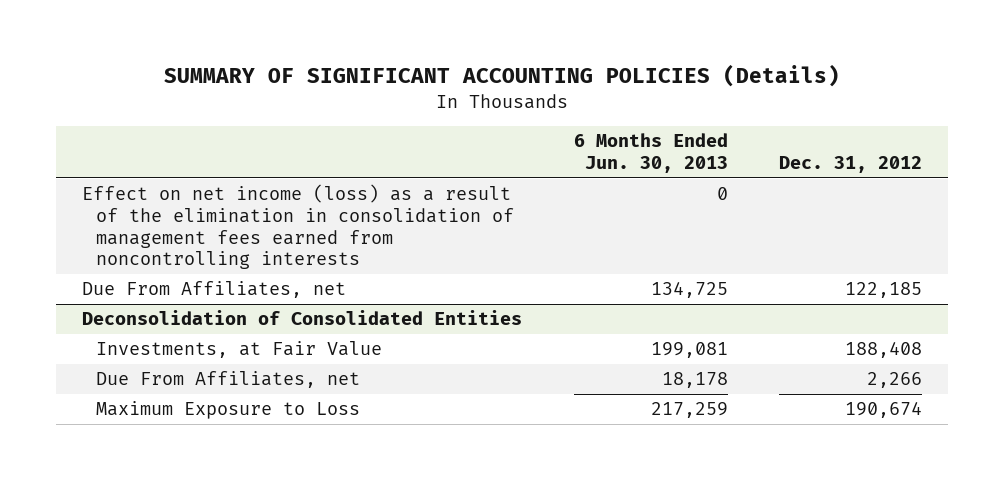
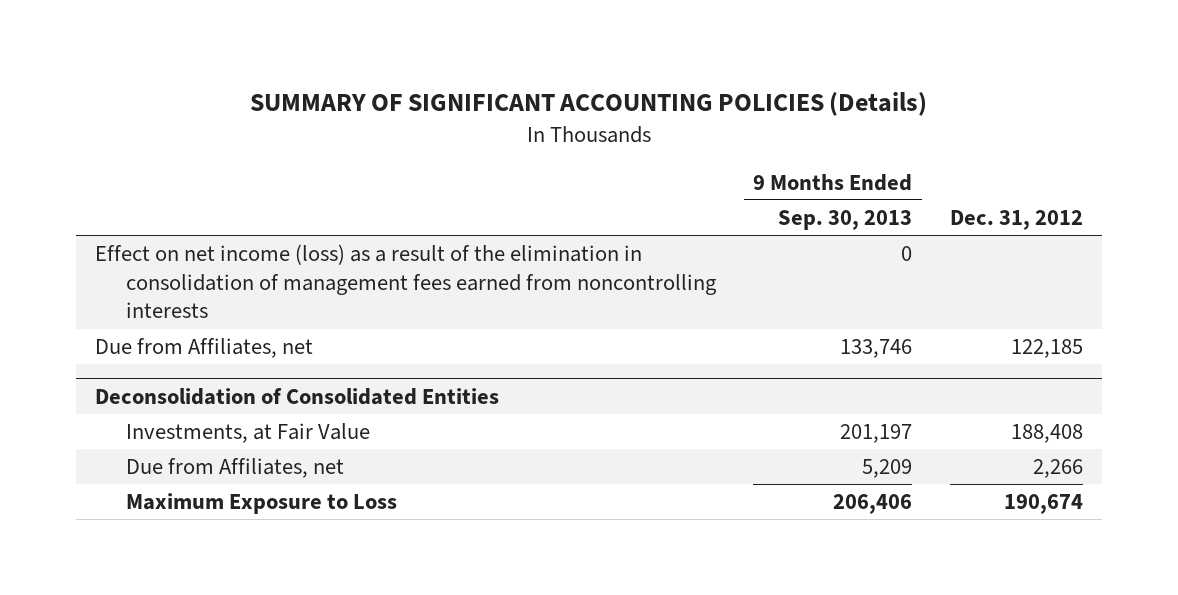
- | 6 Months Ended Jun. 30, 2013 | Dec. 31, 2012
+ | 9 Months Ended Sep. 30, 2013 | Dec. 31, 2012
- Due From Affiliates, net | 134,725 | 122,185
+ Due from Affiliates, net | 133,746 | 122,185
@ Deconsolidation of Consolidated Entities
- Due From Affiliates, net | 18,178 | 2,266
+ Due from Affiliates, net | 5,209 | 2,266

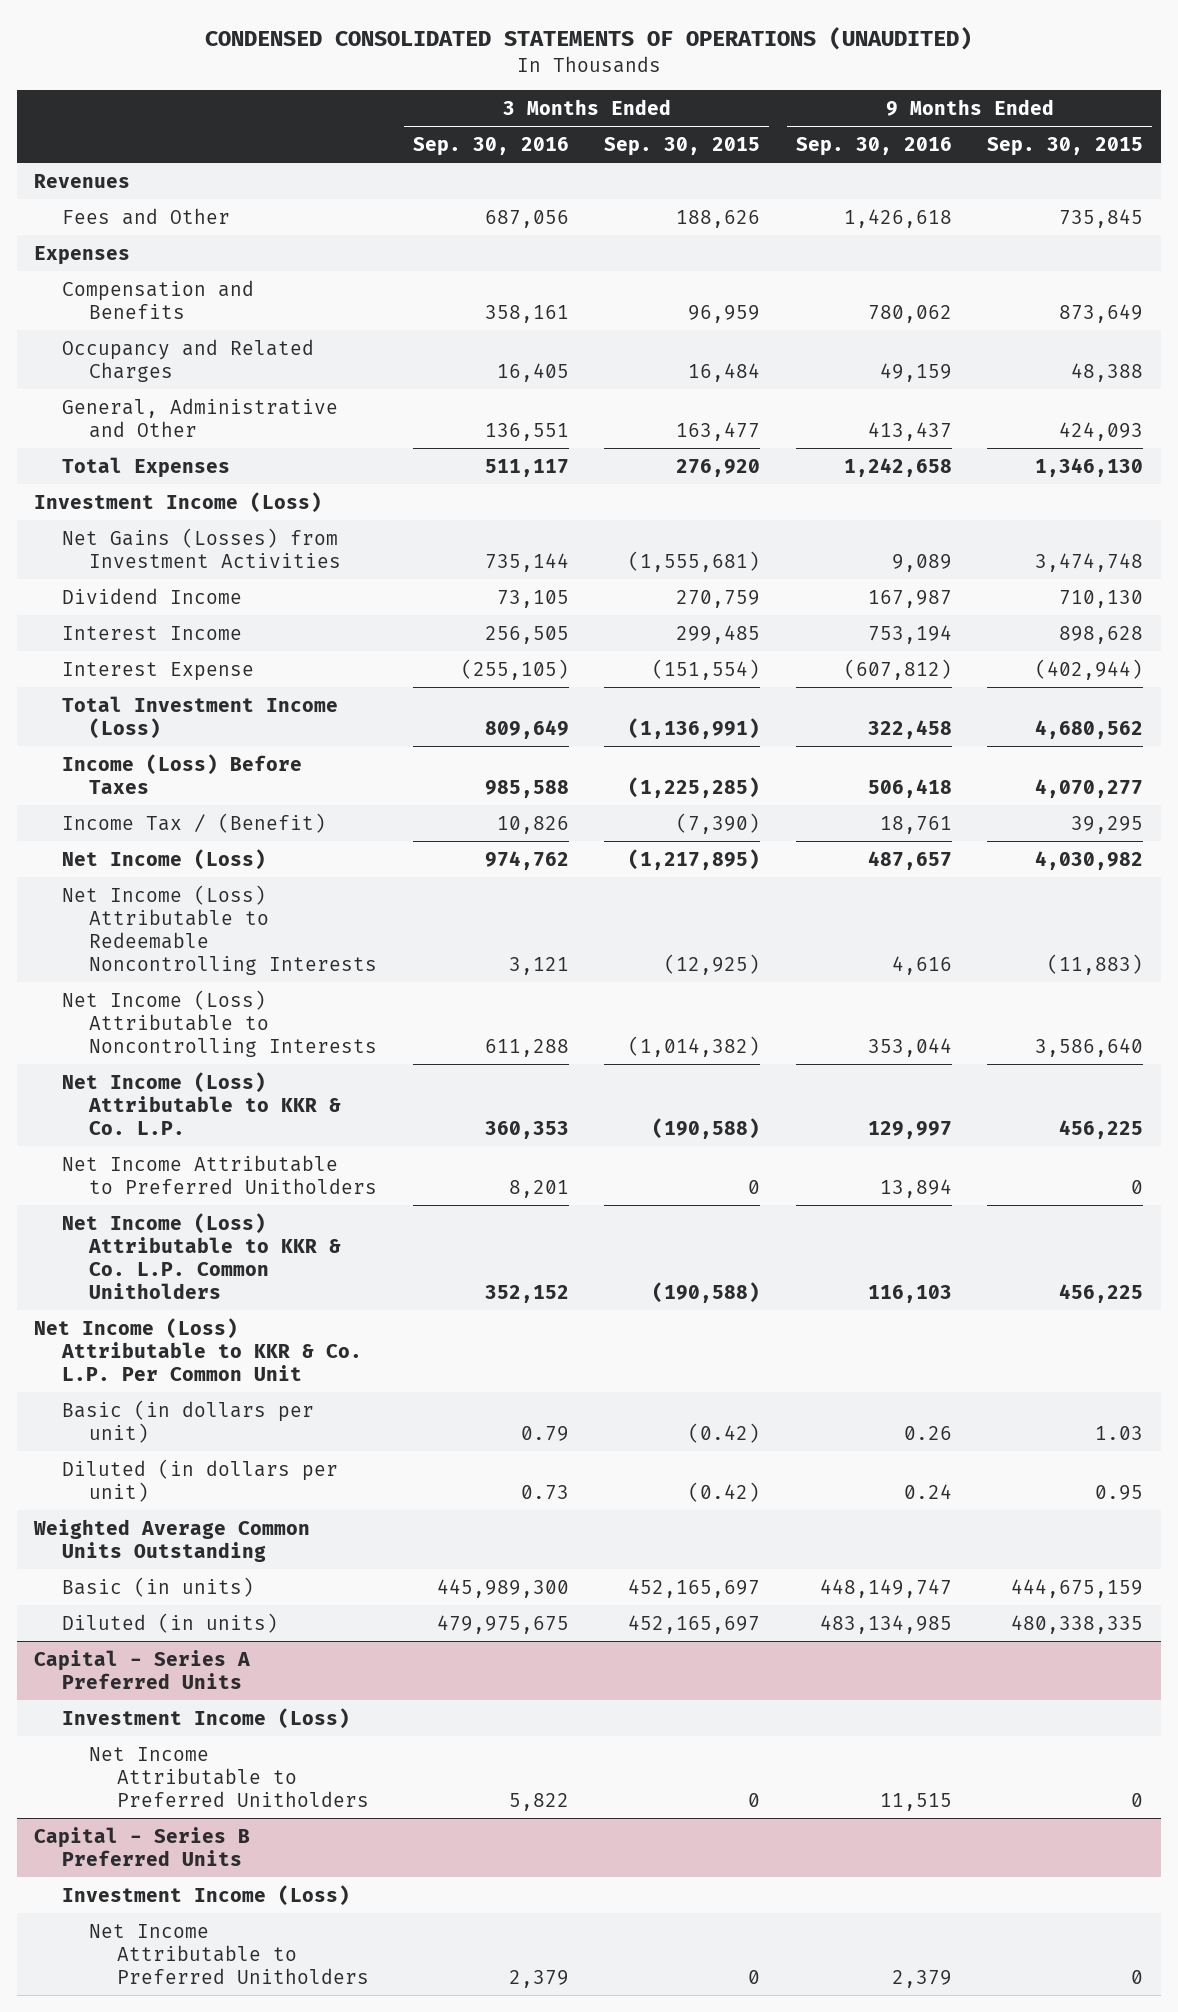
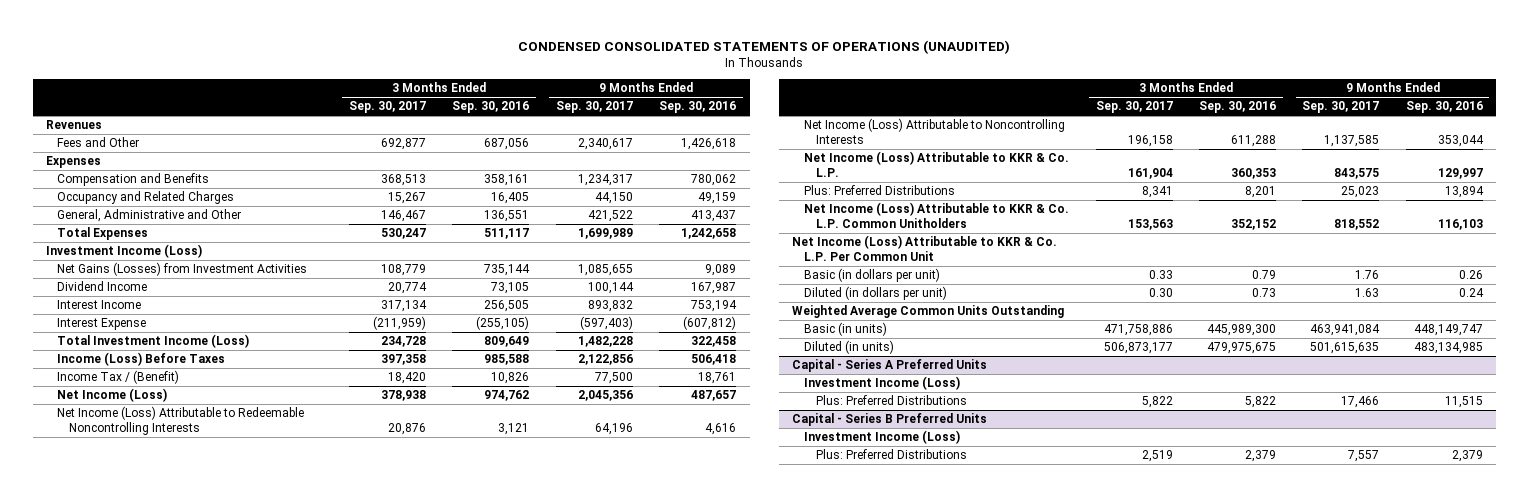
- | 3 Months Ended Sep. 30, 2016 | 3 Months Ended Sep. 30, 2015 | 9 Months Ended Sep. 30, 2016 | 9 Months Ended Sep. 30, 2015
+ | 3 Months Ended Sep. 30, 2017 | 3 Months Ended Sep. 30, 2016 | 9 Months Ended Sep. 30, 2017 | 9 Months Ended Sep. 30, 2016
- Net Income Attributable to Preferred Unitholders | 8,201 | 0 | 13,894 | 0
+ Plus: Preferred Distributions | 8,341 | 8,201 | 25,023 | 13,894
@ Capital - Series A Preferred Units
- Net Income Attributable to Preferred Unitholders | 5,822 | 0 | 11,515 | 0
+ Plus: Preferred Distributions | 5,822 | 5,822 | 17,466 | 11,515
@ Capital - Series B Preferred Units
- Net Income Attributable to Preferred Unitholders | 2,379 | 0 | 2,379 | 0
+ Plus: Preferred Distributions | 2,519 | 2,379 | 7,557 | 2,379

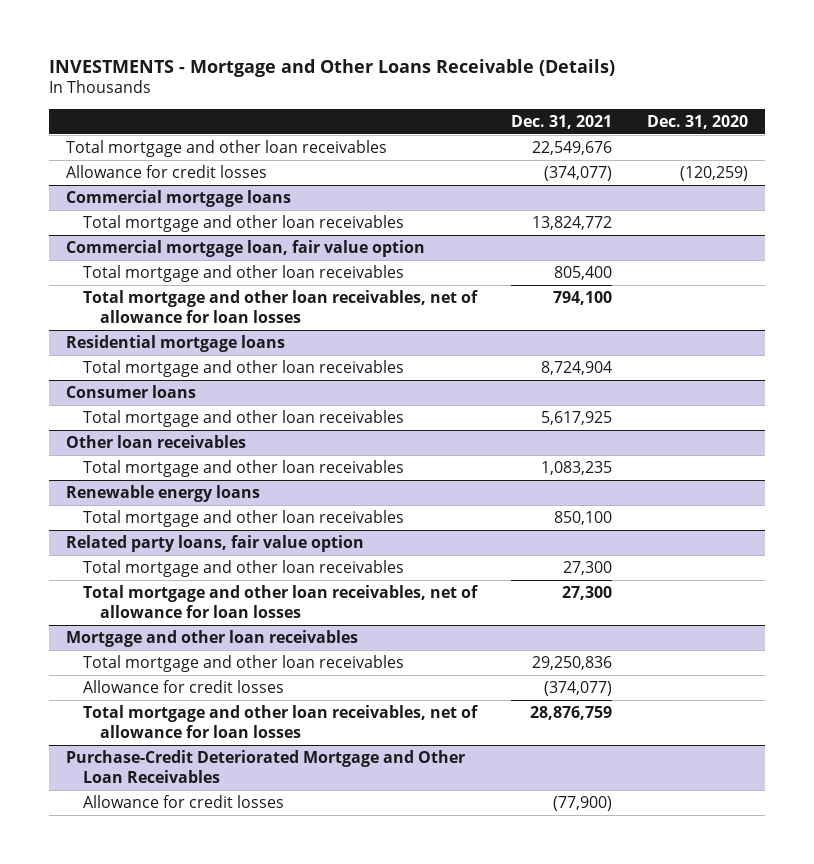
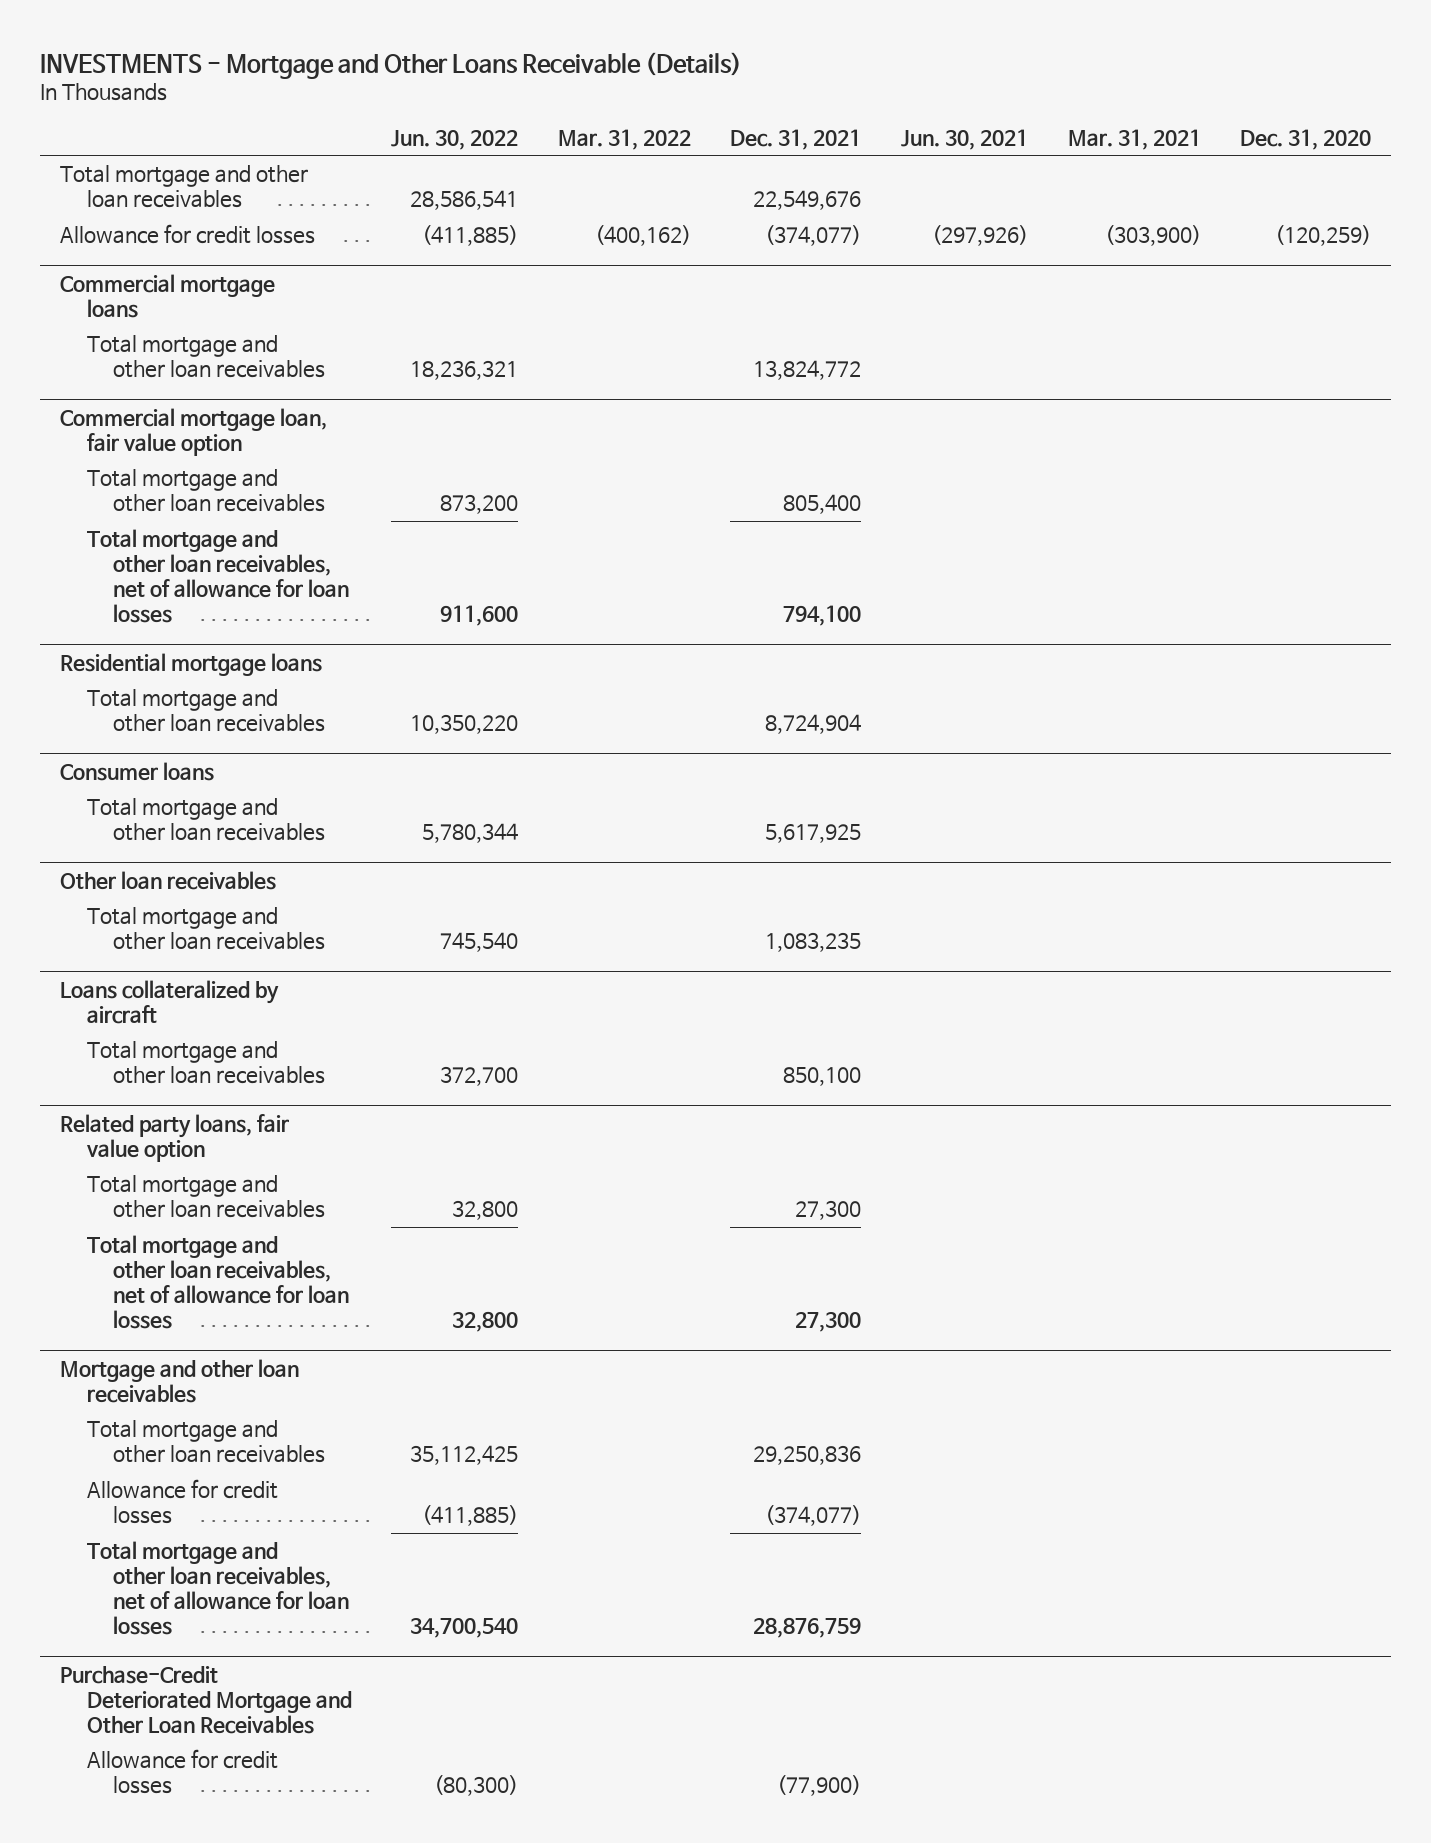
- | Dec. 31, 2021 | Dec. 31, 2020
+ | Jun. 30, 2022 | Mar. 31, 2022 | Dec. 31, 2021 | Jun. 30, 2021 | Mar. 31, 2021 | Dec. 31, 2020
- Renewable energy loans
+ Loans collateralized by aircraft

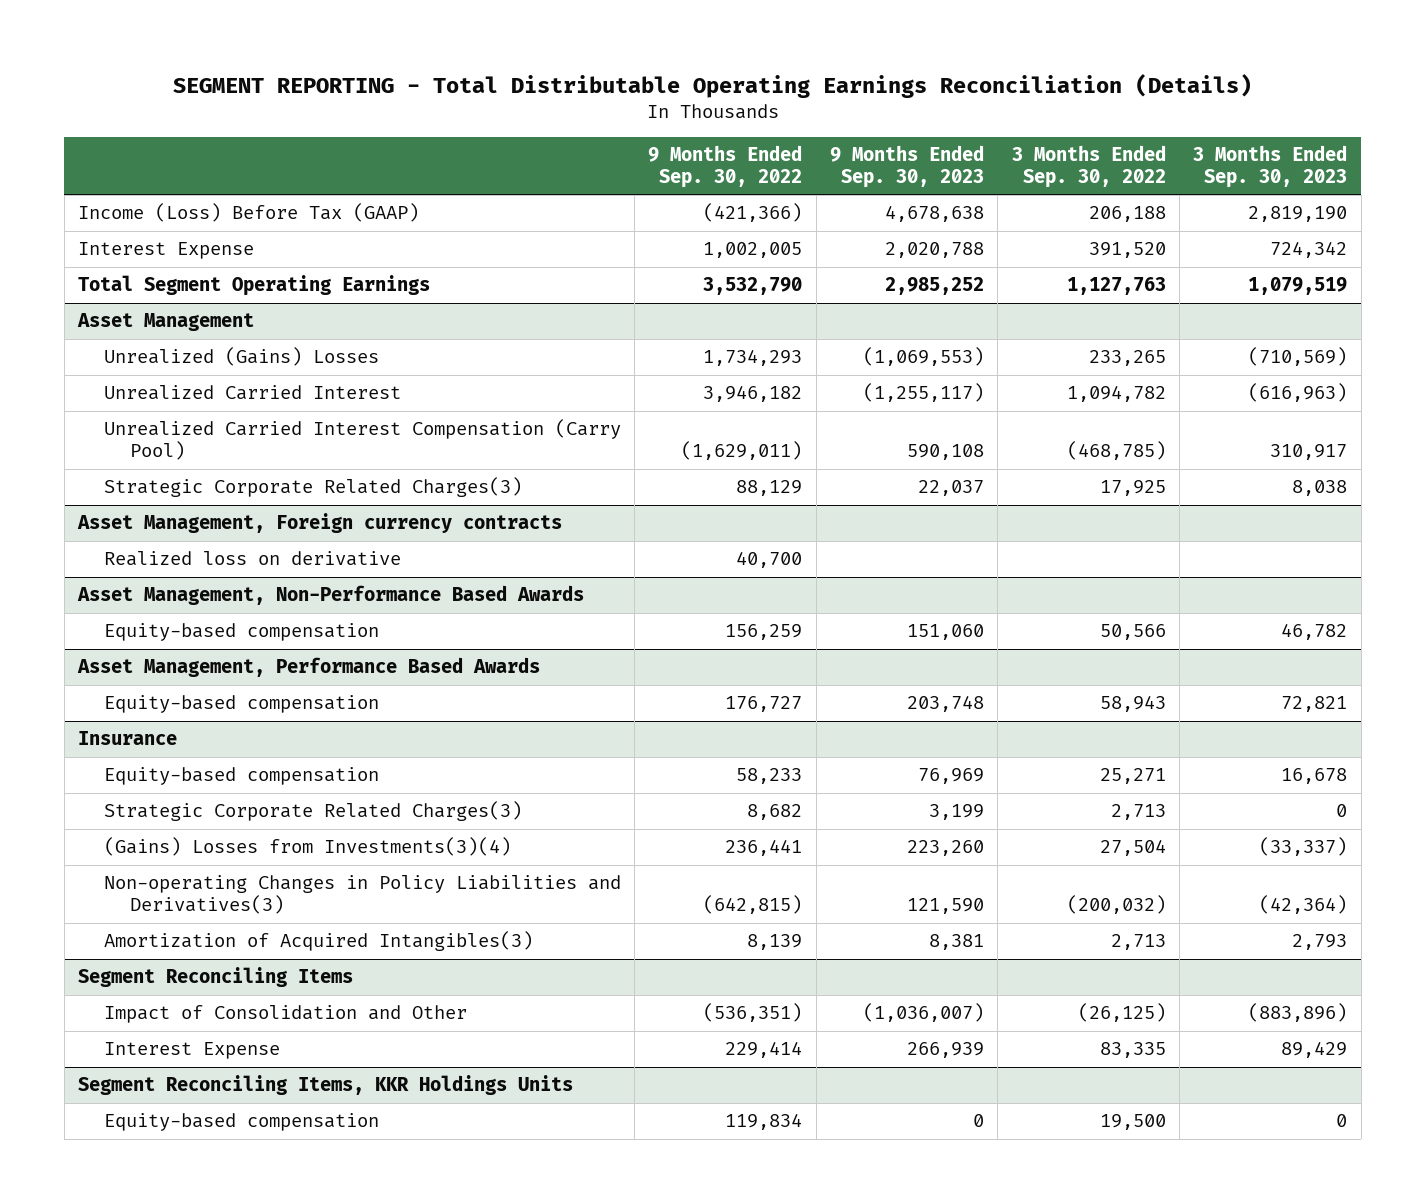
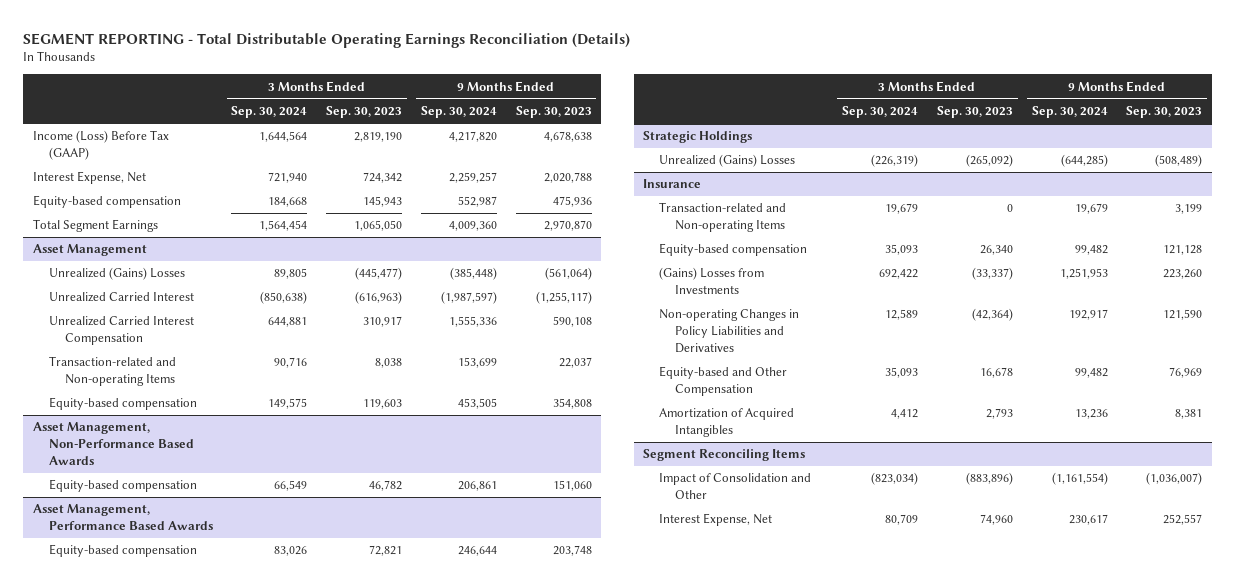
- | 9 Months Ended Sep. 30, 2022 | 9 Months Ended Sep. 30, 2023 | 3 Months Ended Sep. 30, 2022 | 3 Months Ended Sep. 30, 2023
+ | 3 Months Ended Sep. 30, 2024 | 3 Months Ended Sep. 30, 2023 | 9 Months Ended Sep. 30, 2024 | 9 Months Ended Sep. 30, 2023
- Interest Expense | 1,002,005 | 2,020,788 | 391,520 | 724,342
- Total Segment Operating Earnings | 3,532,790 | 2,985,252 | 1,127,763 | 1,079,519
+ Interest Expense, Net | 721,940 | 724,342 | 2,259,257 | 2,020,788
+ Equity-based compensation | 184,668 | 145,943 | 552,987 | 475,936
+ Total Segment Earnings | 1,564,454 | 1,065,050 | 4,009,360 | 2,970,870
@ Asset Management
- Unrealized (Gains) Losses | 1,734,293 | (1,069,553) | 233,265 | (710,569)
+ Unrealized (Gains) Losses | 89,805 | (445,477) | (385,448) | (561,064)
- Unrealized Carried Interest Compensation (Carry Pool) | (1,629,011) | 590,108 | (468,785) | 310,917
- Strategic Corporate Related Charges(3) | 88,129 | 22,037 | 17,925 | 8,038
- Asset Management, Foreign currency contracts
- Realized loss on derivative | 40,700 | | |
@ Asset Management
+ Unrealized Carried Interest Compensation | 644,881 | 310,917 | 1,555,336 | 590,108
+ Transaction-related and Non-operating Items | 90,716 | 8,038 | 153,699 | 22,037
+ Equity-based compensation | 149,575 | 119,603 | 453,505 | 354,808
+ Strategic Holdings
+ Unrealized (Gains) Losses | (226,319) | (265,092) | (644,285) | (508,489)
@ Insurance
- Equity-based compensation | 58,233 | 76,969 | 25,271 | 16,678
- Strategic Corporate Related Charges(3) | 8,682 | 3,199 | 2,713 | 0
- (Gains) Losses from Investments(3)(4) | 236,441 | 223,260 | 27,504 | (33,337)
- Non-operating Changes in Policy Liabilities and Derivatives(3) | (642,815) | 121,590 | (200,032) | (42,364)
- Amortization of Acquired Intangibles(3) | 8,139 | 8,381 | 2,713 | 2,793
+ Transaction-related and Non-operating Items | 19,679 | 0 | 19,679 | 3,199
+ Equity-based compensation | 35,093 | 26,340 | 99,482 | 121,128
+ (Gains) Losses from Investments | 692,422 | (33,337) | 1,251,953 | 223,260
+ Non-operating Changes in Policy Liabilities and Derivatives | 12,589 | (42,364) | 192,917 | 121,590
+ Equity-based and Other Compensation | 35,093 | 16,678 | 99,482 | 76,969
+ Amortization of Acquired Intangibles | 4,412 | 2,793 | 13,236 | 8,381
@ Segment Reconciling Items
- Interest Expense | 229,414 | 266,939 | 83,335 | 89,429
- Segment Reconciling Items, KKR Holdings Units
- Equity-based compensation | 119,834 | 0 | 19,500 | 0
@ Segment Reconciling Items
+ Interest Expense, Net | 80,709 | 74,960 | 230,617 | 252,557

